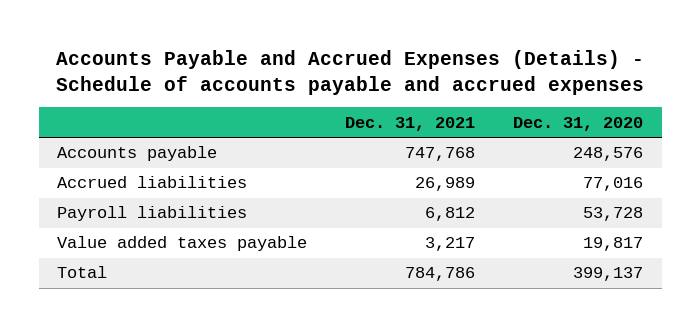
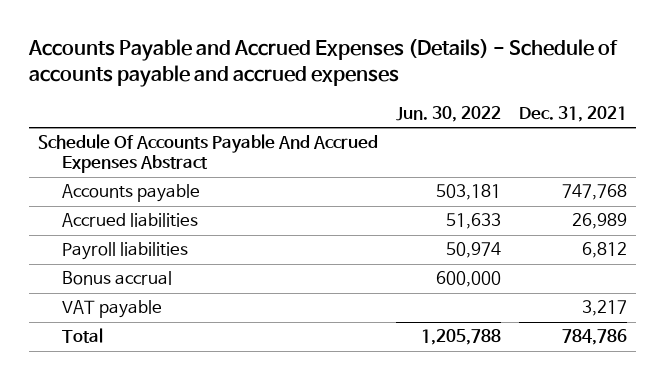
- | Dec. 31, 2021 | Dec. 31, 2020
+ | Jun. 30, 2022 | Dec. 31, 2021
+ Schedule Of Accounts Payable And Accrued Expenses Abstract
- Value added taxes payable | 3,217 | 19,817
+ Bonus accrual | 600,000 |
+ VAT payable | | 3,217

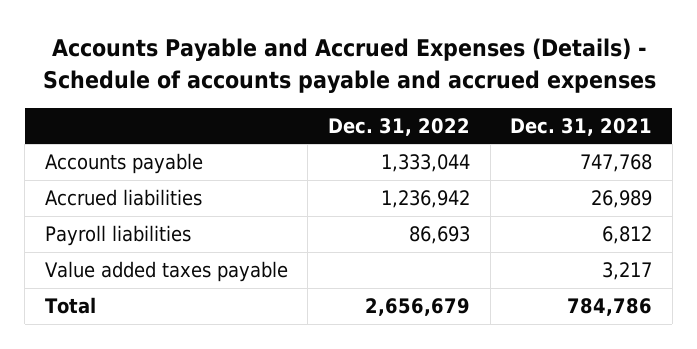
- | Jun. 30, 2022 | Dec. 31, 2021
+ | Dec. 31, 2022 | Dec. 31, 2021
- Schedule Of Accounts Payable And Accrued Expenses Abstract
- Bonus accrual | 600,000 |
- VAT payable | | 3,217
+ Value added taxes payable | | 3,217

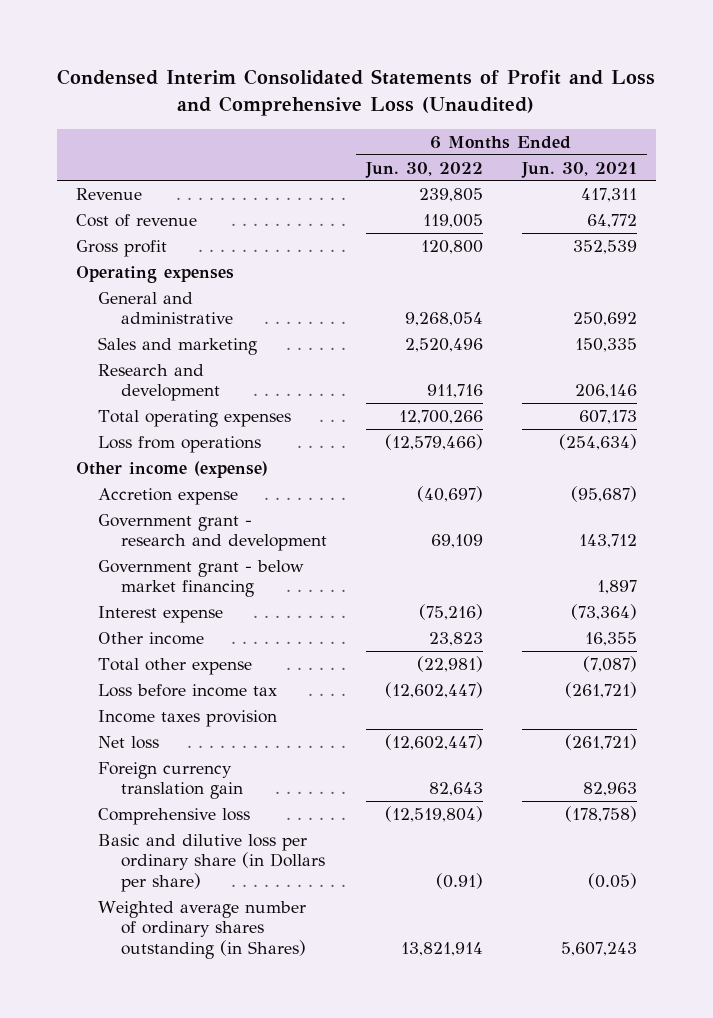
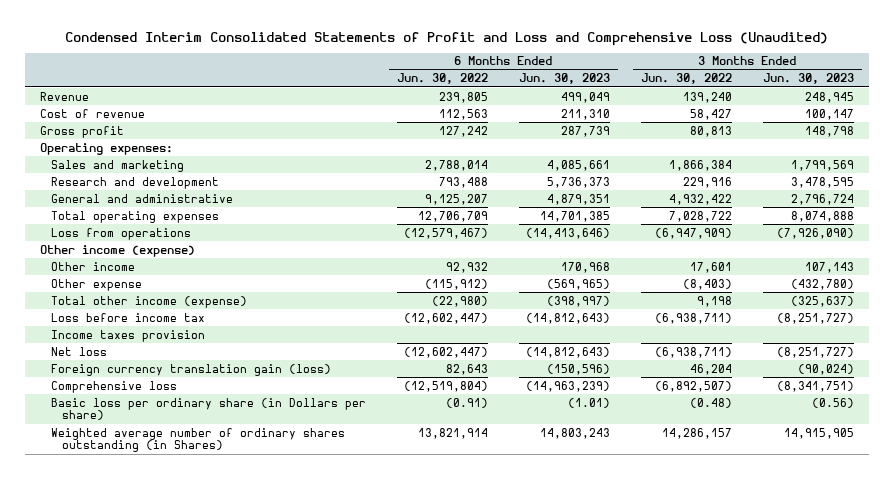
- | 6 Months Ended Jun. 30, 2022 | 6 Months Ended Jun. 30, 2021
+ | 6 Months Ended Jun. 30, 2022 | 6 Months Ended Jun. 30, 2023 | 3 Months Ended Jun. 30, 2022 | 3 Months Ended Jun. 30, 2023
- Cost of revenue | 119,005 | 64,772
- Gross profit | 120,800 | 352,539
- Operating expenses
- General and administrative | 9,268,054 | 250,692
- Sales and marketing | 2,520,496 | 150,335
- Research and development | 911,716 | 206,146
- Total operating expenses | 12,700,266 | 607,173
- Loss from operations | (12,579,466) | (254,634)
+ Cost of revenue | 112,563 | 211,310 | 58,427 | 100,147
+ Gross profit | 127,242 | 287,739 | 80,813 | 148,798
+ Operating expenses:
+ Sales and marketing | 2,788,014 | 4,085,661 | 1,866,384 | 1,799,569
+ Research and development | 793,488 | 5,736,373 | 229,916 | 3,478,595
+ General and administrative | 9,125,207 | 4,879,351 | 4,932,422 | 2,796,724
+ Total operating expenses | 12,706,709 | 14,701,385 | 7,028,722 | 8,074,888
+ Loss from operations | (12,579,467) | (14,413,646) | (6,947,909) | (7,926,090)
- Accretion expense | (40,697) | (95,687)
- Government grant - research and development | 69,109 | 143,712
- Government grant - below market financing | | 1,897
- Interest expense | (75,216) | (73,364)
- Other income | 23,823 | 16,355
- Total other expense | (22,981) | (7,087)
+ Other income | 92,932 | 170,968 | 17,601 | 107,143
+ Other expense | (115,912) | (569,965) | (8,403) | (432,780)
+ Total other income (expense) | (22,980) | (398,997) | 9,198 | (325,637)
- Foreign currency translation gain | 82,643 | 82,963
+ Foreign currency translation gain (loss) | 82,643 | (150,596) | 46,204 | (90,024)
- Basic and dilutive loss per ordinary share (in Dollars per share) | (0.91) | (0.05)
+ Basic loss per ordinary share (in Dollars per share) | (0.91) | (1.01) | (0.48) | (0.56)

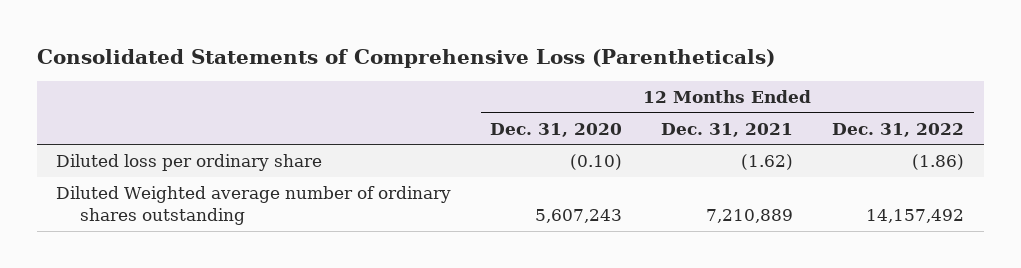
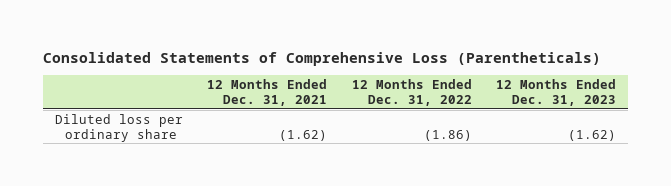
- | 12 Months Ended Dec. 31, 2020 | 12 Months Ended Dec. 31, 2021 | 12 Months Ended Dec. 31, 2022
+ | 12 Months Ended Dec. 31, 2021 | 12 Months Ended Dec. 31, 2022 | 12 Months Ended Dec. 31, 2023
- Diluted Weighted average number of ordinary shares outstanding | 5,607,243 | 7,210,889 | 14,157,492

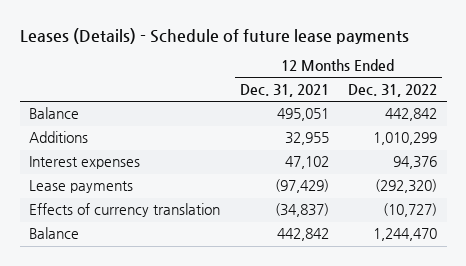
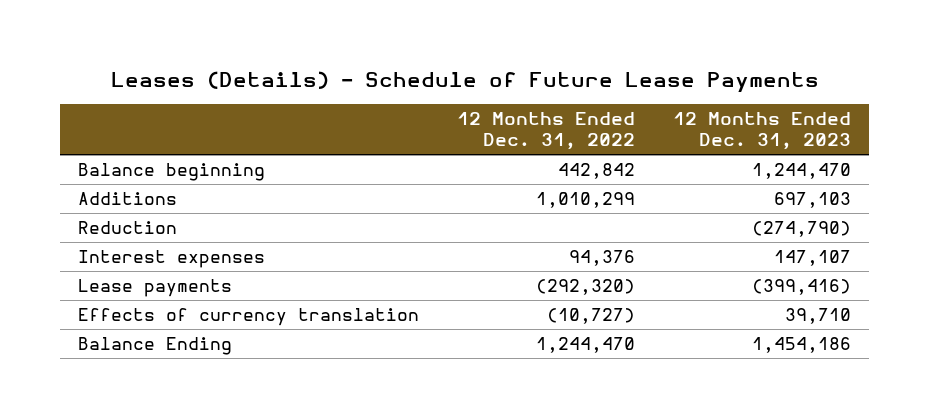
- Leases (Details) - Schedule of future lease payments
+ Leases (Details) - Schedule of Future Lease Payments
- | 12 Months Ended Dec. 31, 2021 | 12 Months Ended Dec. 31, 2022
+ | 12 Months Ended Dec. 31, 2022 | 12 Months Ended Dec. 31, 2023
- Balance | 495,051 | 442,842
+ Balance beginning | 442,842 | 1,244,470
+ Reduction | | (274,790)
- Balance | 442,842 | 1,244,470
+ Balance Ending | 1,244,470 | 1,454,186

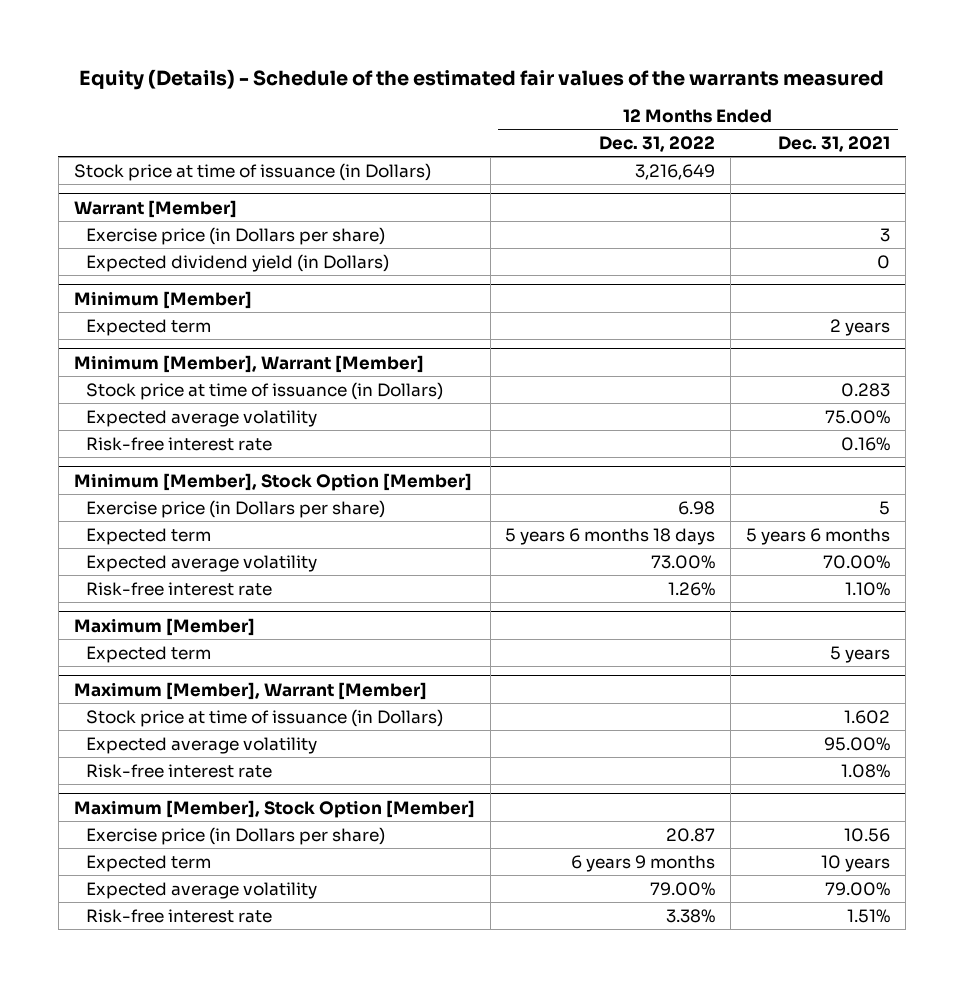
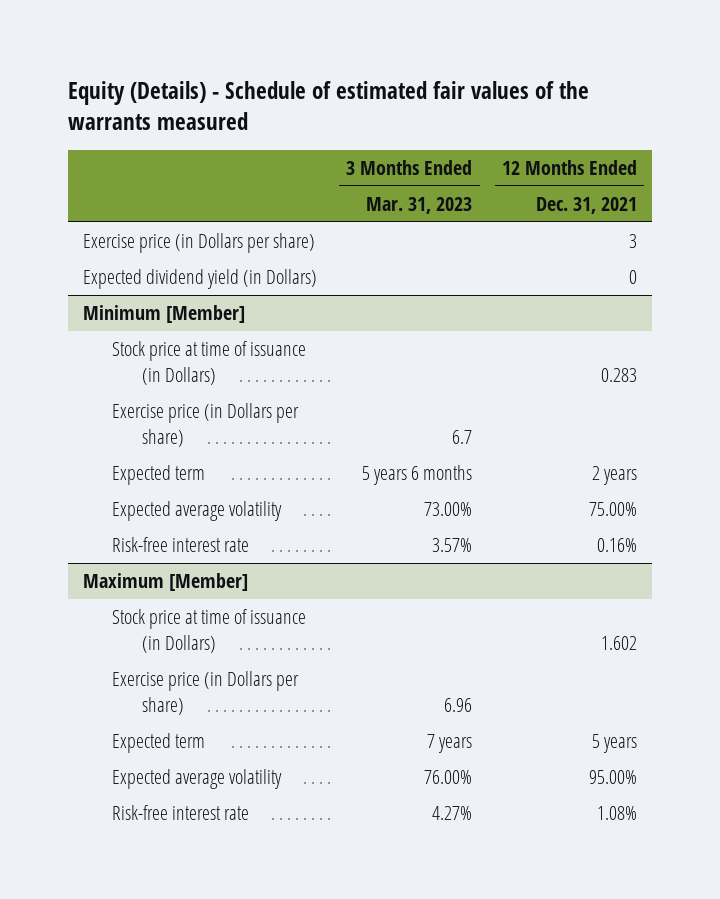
- Equity (Details) - Schedule of the estimated fair values of the warrants measured
+ Equity (Details) - Schedule of estimated fair values of the warrants measured
- | 12 Months Ended Dec. 31, 2022 | 12 Months Ended Dec. 31, 2021
+ | 3 Months Ended Mar. 31, 2023 | 12 Months Ended Dec. 31, 2021
- Stock price at time of issuance (in Dollars) | 3,216,649 |
- Warrant [Member]
- Minimum [Member], Warrant [Member]
@ Minimum [Member]
+ Exercise price (in Dollars per share) | 6.7 |
moved down: Expected term | 5 years 6 months | 2 years
- Minimum [Member], Stock Option [Member]
- Exercise price (in Dollars per share) | 6.98 | 5
- Expected term | 5 years 6 months 18 days | 5 years 6 months
- Expected average volatility | 73.00% | 70.00%
- Risk-free interest rate | 1.26% | 1.10%
- Maximum [Member], Warrant [Member]
@ Maximum [Member]
+ Exercise price (in Dollars per share) | 6.96 |
moved down: Expected term | 7 years | 5 years
- Maximum [Member], Stock Option [Member]
- Exercise price (in Dollars per share) | 20.87 | 10.56
- Expected term | 6 years 9 months | 10 years
- Expected average volatility | 79.00% | 79.00%
- Risk-free interest rate | 3.38% | 1.51%

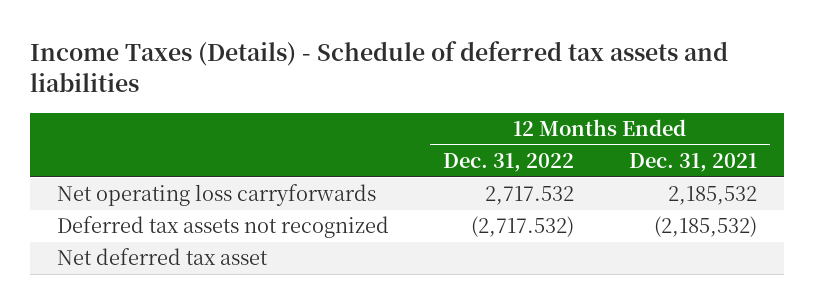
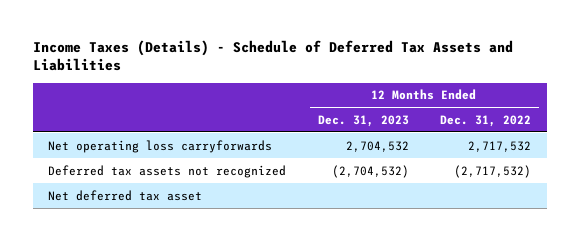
- Income Taxes (Details) - Schedule of deferred tax assets and liabilities
+ Income Taxes (Details) - Schedule of Deferred Tax Assets and Liabilities
- | 12 Months Ended Dec. 31, 2022 | 12 Months Ended Dec. 31, 2021
+ | 12 Months Ended Dec. 31, 2023 | 12 Months Ended Dec. 31, 2022
- Net operating loss carryforwards | 2,717.532 | 2,185,532
- Deferred tax assets not recognized | (2,717.532) | (2,185,532)
+ Net operating loss carryforwards | 2,704,532 | 2,717,532
+ Deferred tax assets not recognized | (2,704,532) | (2,717,532)

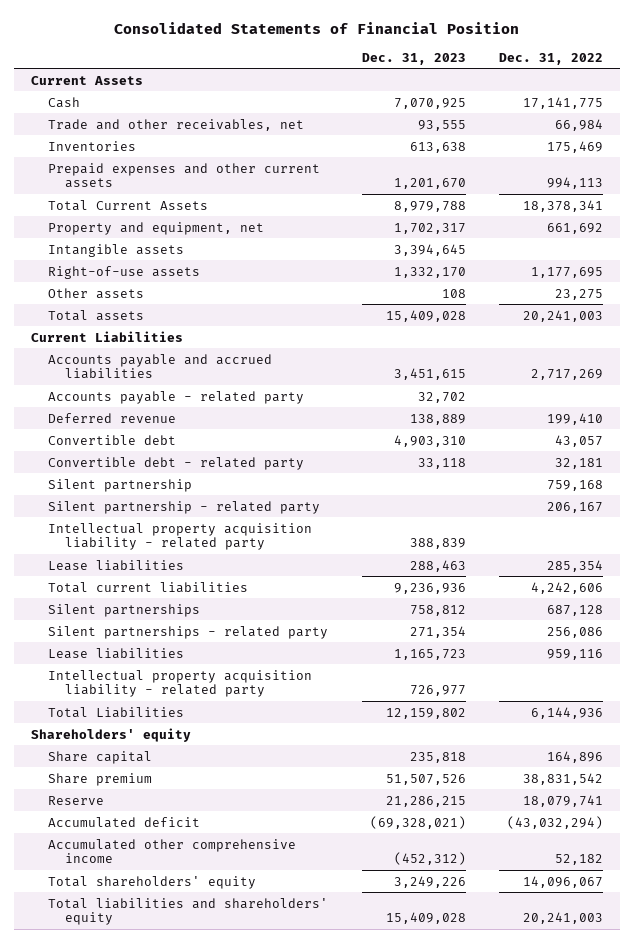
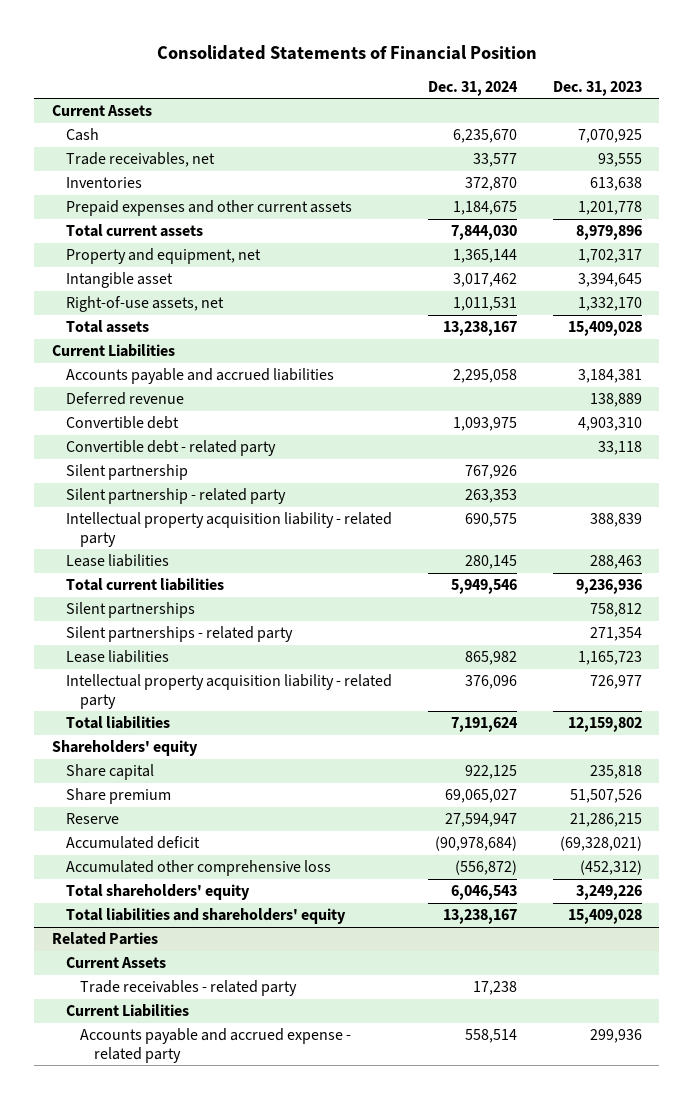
- | Dec. 31, 2023 | Dec. 31, 2022
+ | Dec. 31, 2024 | Dec. 31, 2023
- Trade and other receivables, net | 93,555 | 66,984
+ Trade receivables, net | 33,577 | 93,555
- Prepaid expenses and other current assets | 1,201,670 | 994,113
- Total Current Assets | 8,979,788 | 18,378,341
+ Prepaid expenses and other current assets | 1,184,675 | 1,201,778
+ Total current assets | 7,844,030 | 8,979,896
- Intangible assets | 3,394,645 |
- Right-of-use assets | 1,332,170 | 1,177,695
- Other assets | 108 | 23,275
+ Intangible asset | 3,017,462 | 3,394,645
+ Right-of-use assets, net | 1,011,531 | 1,332,170
- Accounts payable and accrued liabilities | 3,451,615 | 2,717,269
- Accounts payable - related party | 32,702 |
+ Accounts payable and accrued liabilities | 2,295,058 | 3,184,381
- Total Liabilities | 12,159,802 | 6,144,936
+ Total liabilities | 7,191,624 | 12,159,802
- Accumulated other comprehensive income | (452,312) | 52,182
+ Accumulated other comprehensive loss | (556,872) | (452,312)
+ Related Parties
+ Current Assets
+ Trade receivables - related party | 17,238 |
+ Current Liabilities
+ Accounts payable and accrued expense - related party | 558,514 | 299,936

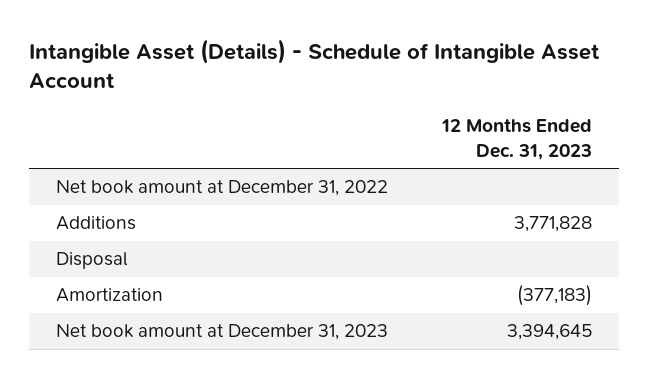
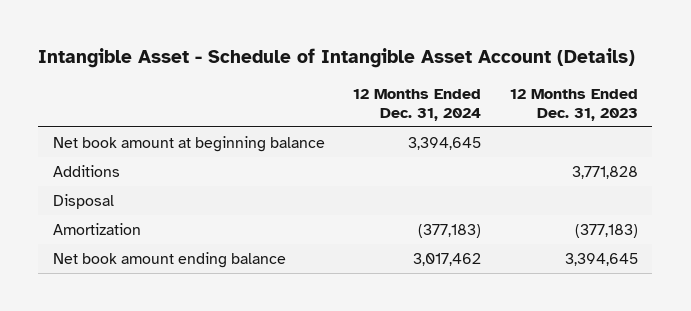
- Intangible Asset (Details) - Schedule of Intangible Asset Account
+ Intangible Asset - Schedule of Intangible Asset Account (Details)
- | 12 Months Ended Dec. 31, 2023
+ | 12 Months Ended Dec. 31, 2024 | 12 Months Ended Dec. 31, 2023
- Net book amount at December 31, 2022
+ Net book amount at beginning balance | 3,394,645 |
- Net book amount at December 31, 2023 | 3,394,645
+ Net book amount ending balance | 3,017,462 | 3,394,645

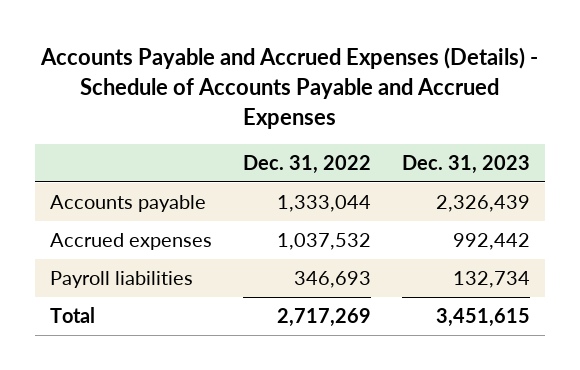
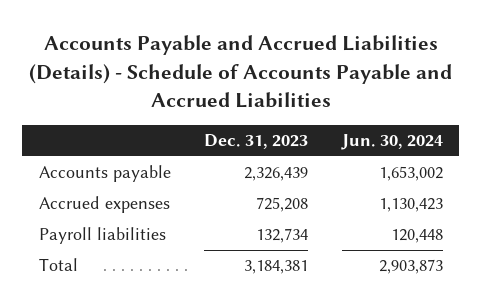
- Accounts Payable and Accrued Expenses (Details) - Schedule of Accounts Payable and Accrued Expenses
+ Accounts Payable and Accrued Liabilities (Details) - Schedule of Accounts Payable and Accrued Liabilities
- | Dec. 31, 2022 | Dec. 31, 2023
+ | Dec. 31, 2023 | Jun. 30, 2024
- Accrued expenses | 1,037,532 | 992,442
+ Accrued expenses | 725,208 | 1,130,423
- Total | 2,717,269 | 3,451,615
+ Total | 3,184,381 | 2,903,873

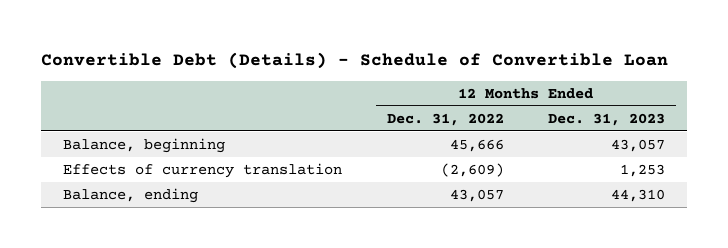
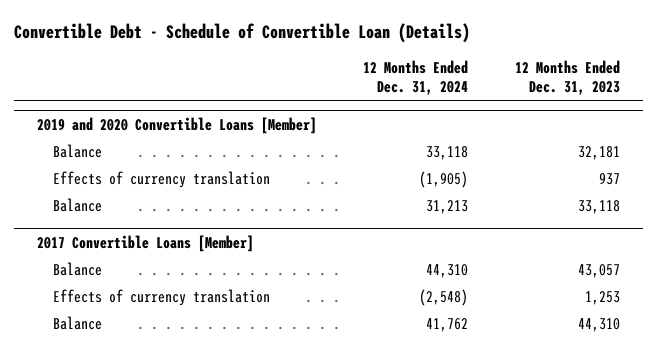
- Convertible Debt (Details) - Schedule of Convertible Loan
+ Convertible Debt - Schedule of Convertible Loan (Details)
- | 12 Months Ended Dec. 31, 2022 | 12 Months Ended Dec. 31, 2023
+ | 12 Months Ended Dec. 31, 2024 | 12 Months Ended Dec. 31, 2023
- Balance, beginning | 45,666 | 43,057
+ 2019 and 2020 Convertible Loans [Member]
+ Balance | 33,118 | 32,181
+ Effects of currency translation | (1,905) | 937
+ Balance | 31,213 | 33,118
+ 2017 Convertible Loans [Member]
+ Balance | 44,310 | 43,057
- Balance, ending | 43,057 | 44,310
+ Balance | 41,762 | 44,310

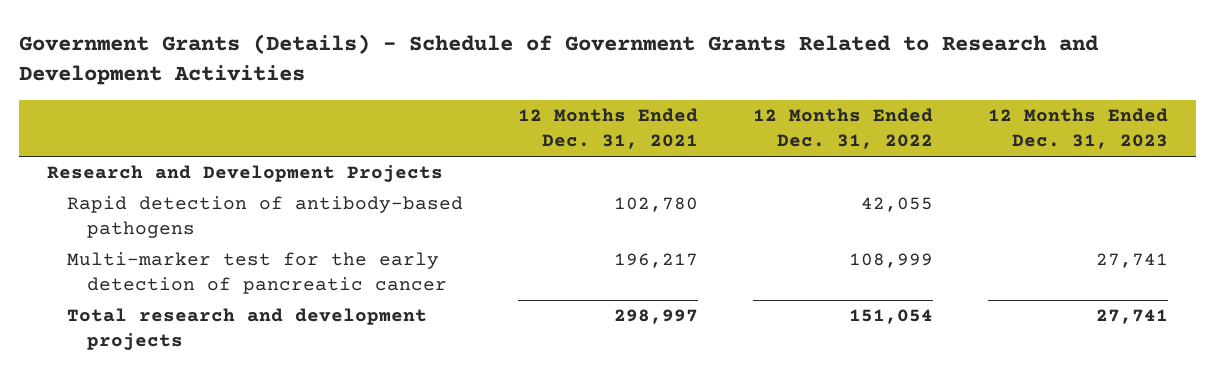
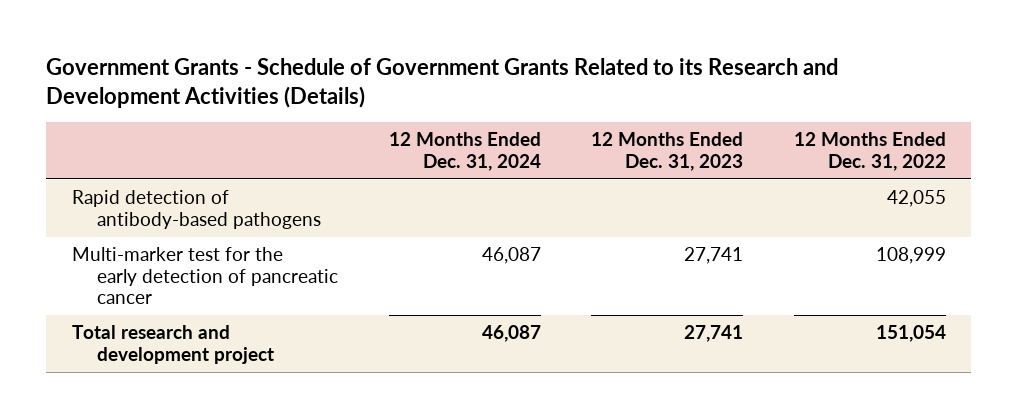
- Government Grants (Details) - Schedule of Government Grants Related to Research and Development Activities
+ Government Grants - Schedule of Government Grants Related to its Research and Development Activities (Details)
- | 12 Months Ended Dec. 31, 2021 | 12 Months Ended Dec. 31, 2022 | 12 Months Ended Dec. 31, 2023
+ | 12 Months Ended Dec. 31, 2024 | 12 Months Ended Dec. 31, 2023 | 12 Months Ended Dec. 31, 2022
- Research and Development Projects
- Total research and development projects | 298,997 | 151,054 | 27,741
+ Total research and development project | 46,087 | 27,741 | 151,054

